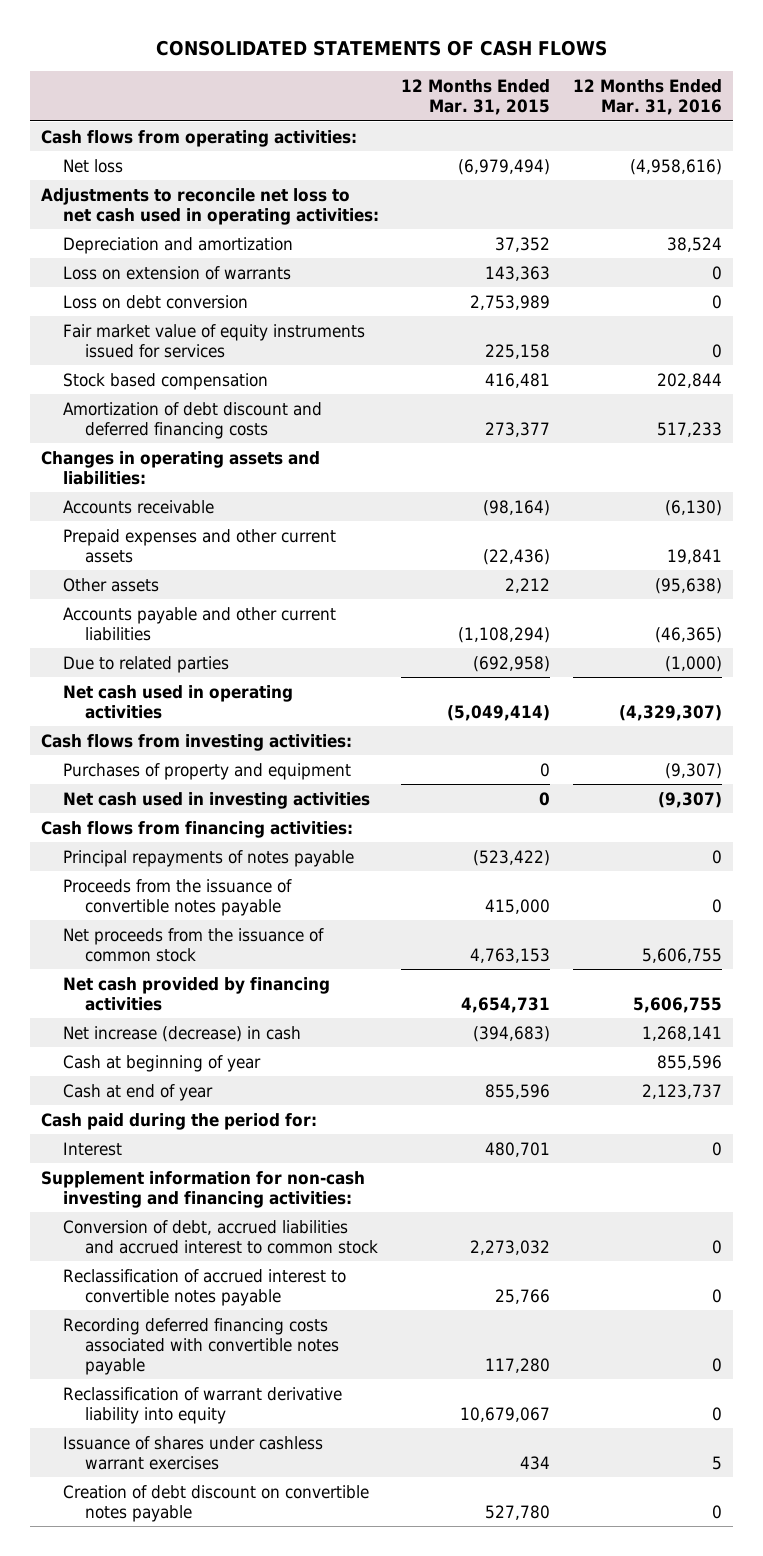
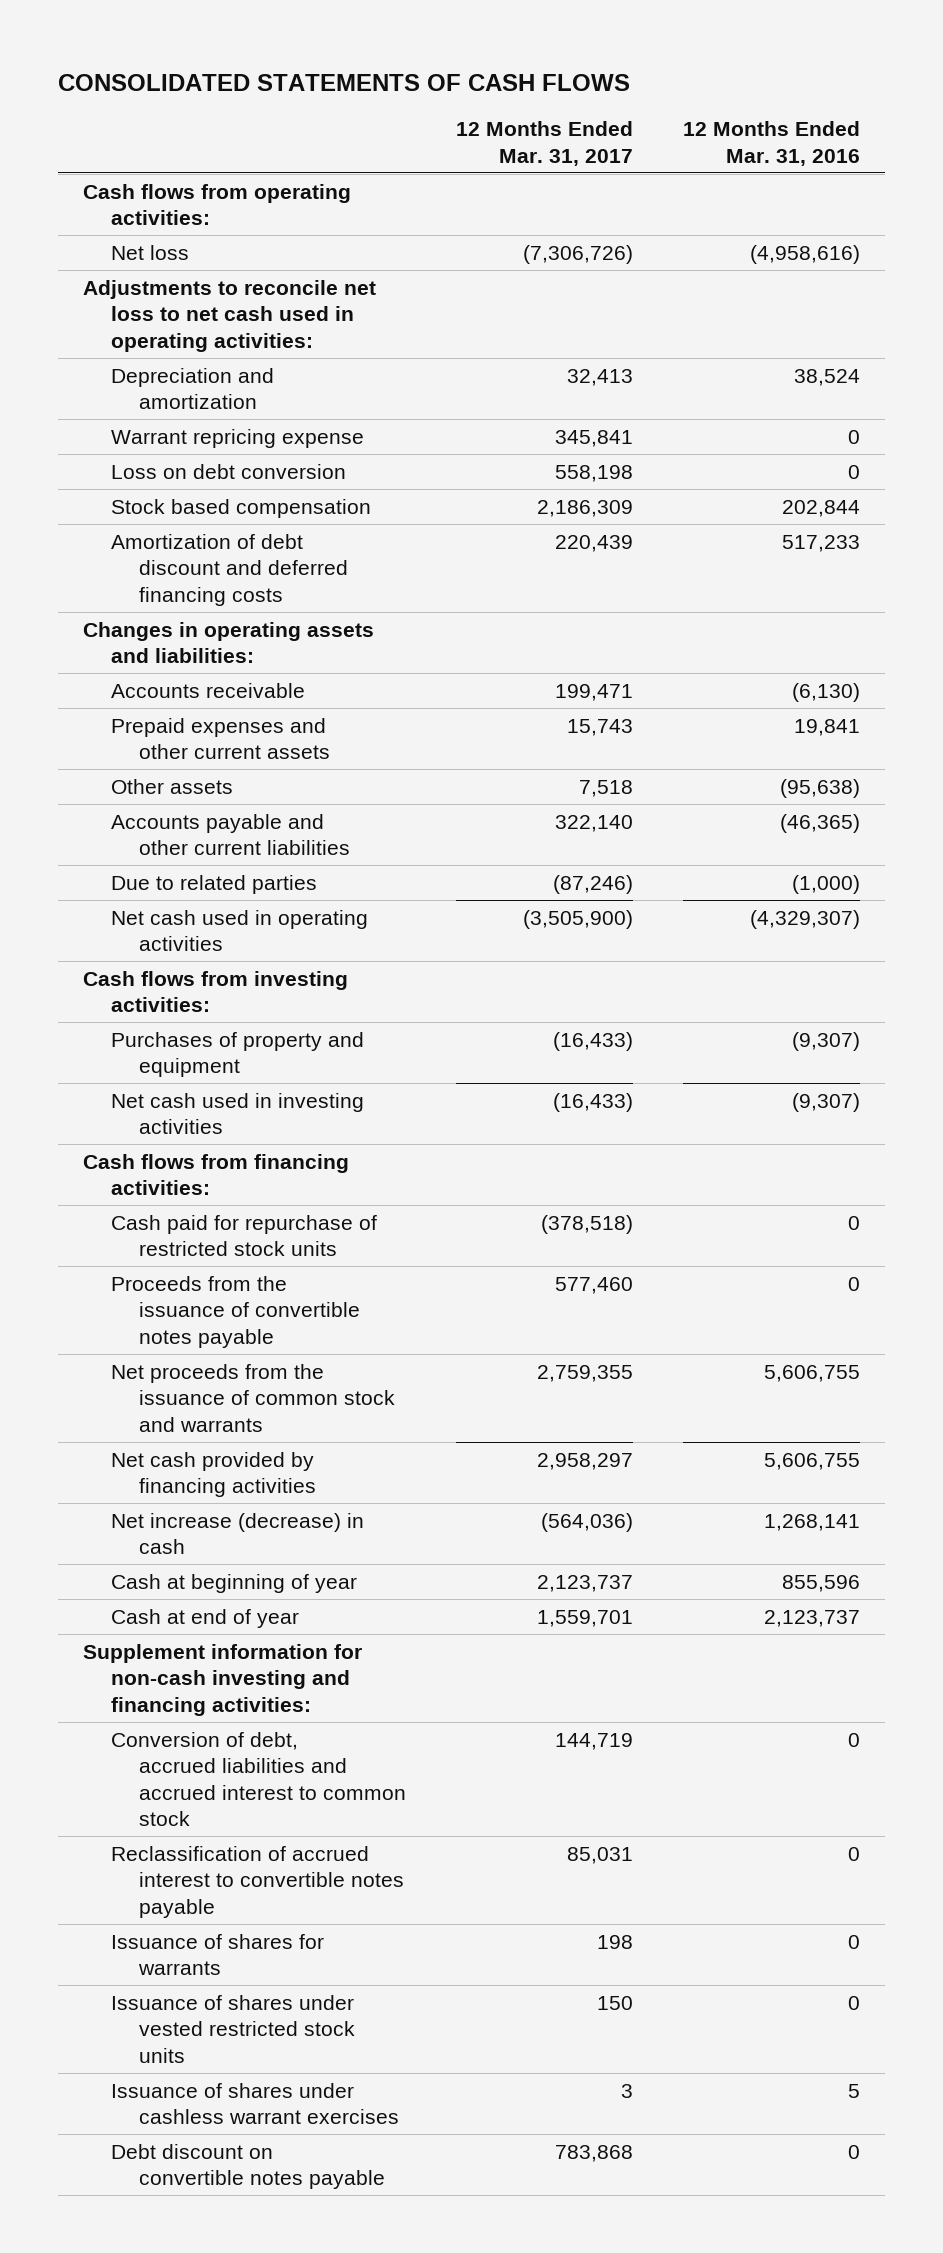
- | 12 Months Ended Mar. 31, 2015 | 12 Months Ended Mar. 31, 2016
+ | 12 Months Ended Mar. 31, 2017 | 12 Months Ended Mar. 31, 2016
- Loss on extension of warrants | 143,363 | 0
+ Warrant repricing expense | 345,841 | 0
- Fair market value of equity instruments issued for services | 225,158 | 0
- Principal repayments of notes payable | (523,422) | 0
+ Cash paid for repurchase of restricted stock units | (378,518) | 0
- Net proceeds from the issuance of common stock | 4,763,153 | 5,606,755
+ Net proceeds from the issuance of common stock and warrants | 2,759,355 | 5,606,755
- Cash paid during the period for:
- Interest | 480,701 | 0
- Recording deferred financing costs associated with convertible notes payable | 117,280 | 0
- Reclassification of warrant derivative liability into equity | 10,679,067 | 0
+ Issuance of shares for warrants | 198 | 0
+ Issuance of shares under vested restricted stock units | 150 | 0
- Creation of debt discount on convertible notes payable | 527,780 | 0
+ Debt discount on convertible notes payable | 783,868 | 0

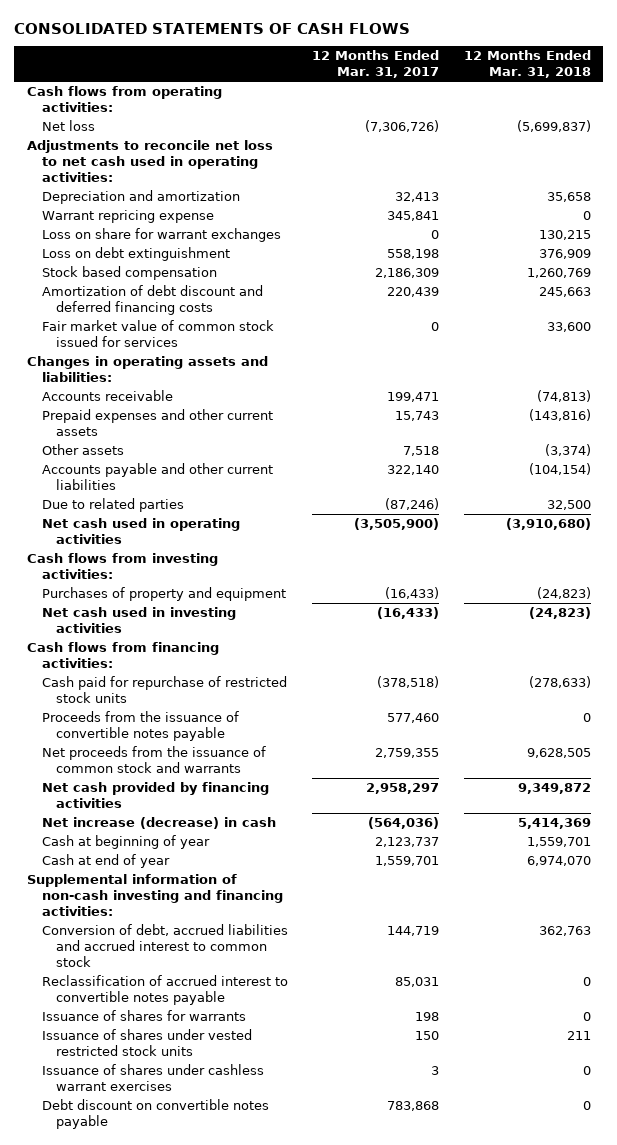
- | 12 Months Ended Mar. 31, 2017 | 12 Months Ended Mar. 31, 2016
+ | 12 Months Ended Mar. 31, 2017 | 12 Months Ended Mar. 31, 2018
- Loss on debt conversion | 558,198 | 0
+ Loss on share for warrant exchanges | 0 | 130,215
+ Loss on debt extinguishment | 558,198 | 376,909
+ Fair market value of common stock issued for services | 0 | 33,600
- Supplement information for non-cash investing and financing activities:
+ Supplemental information of non-cash investing and financing activities:

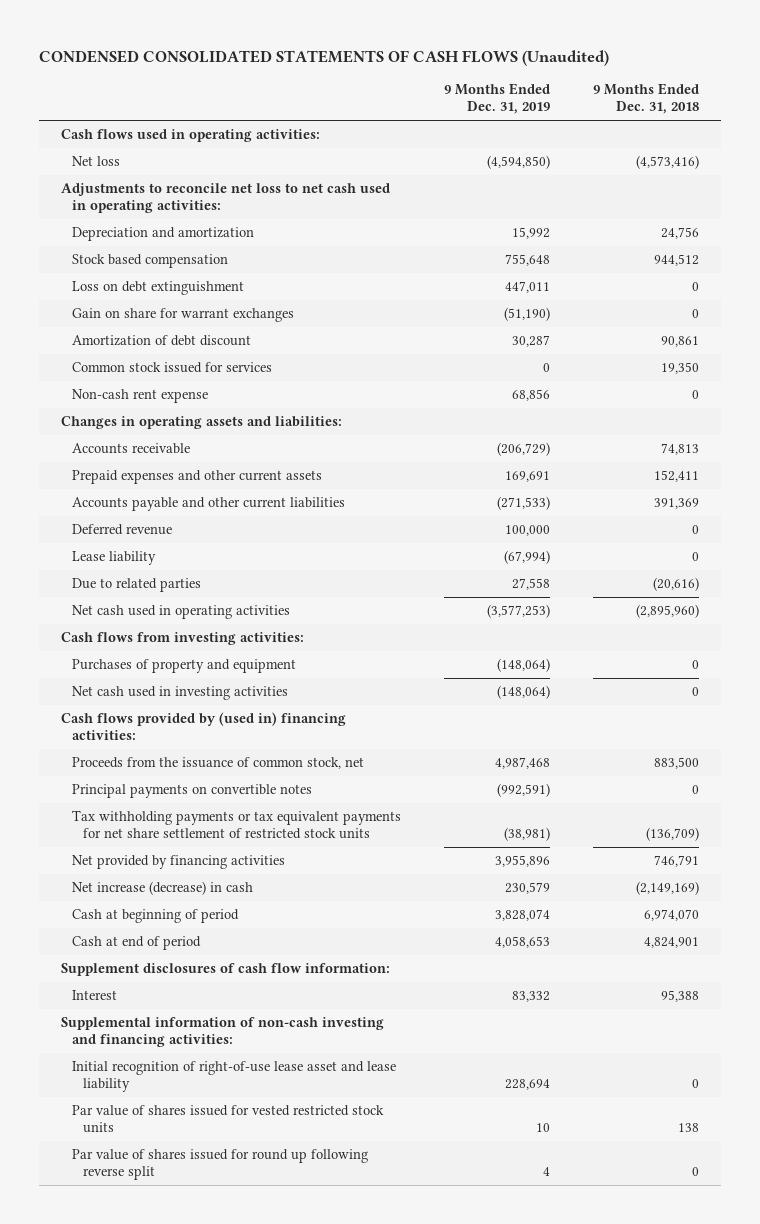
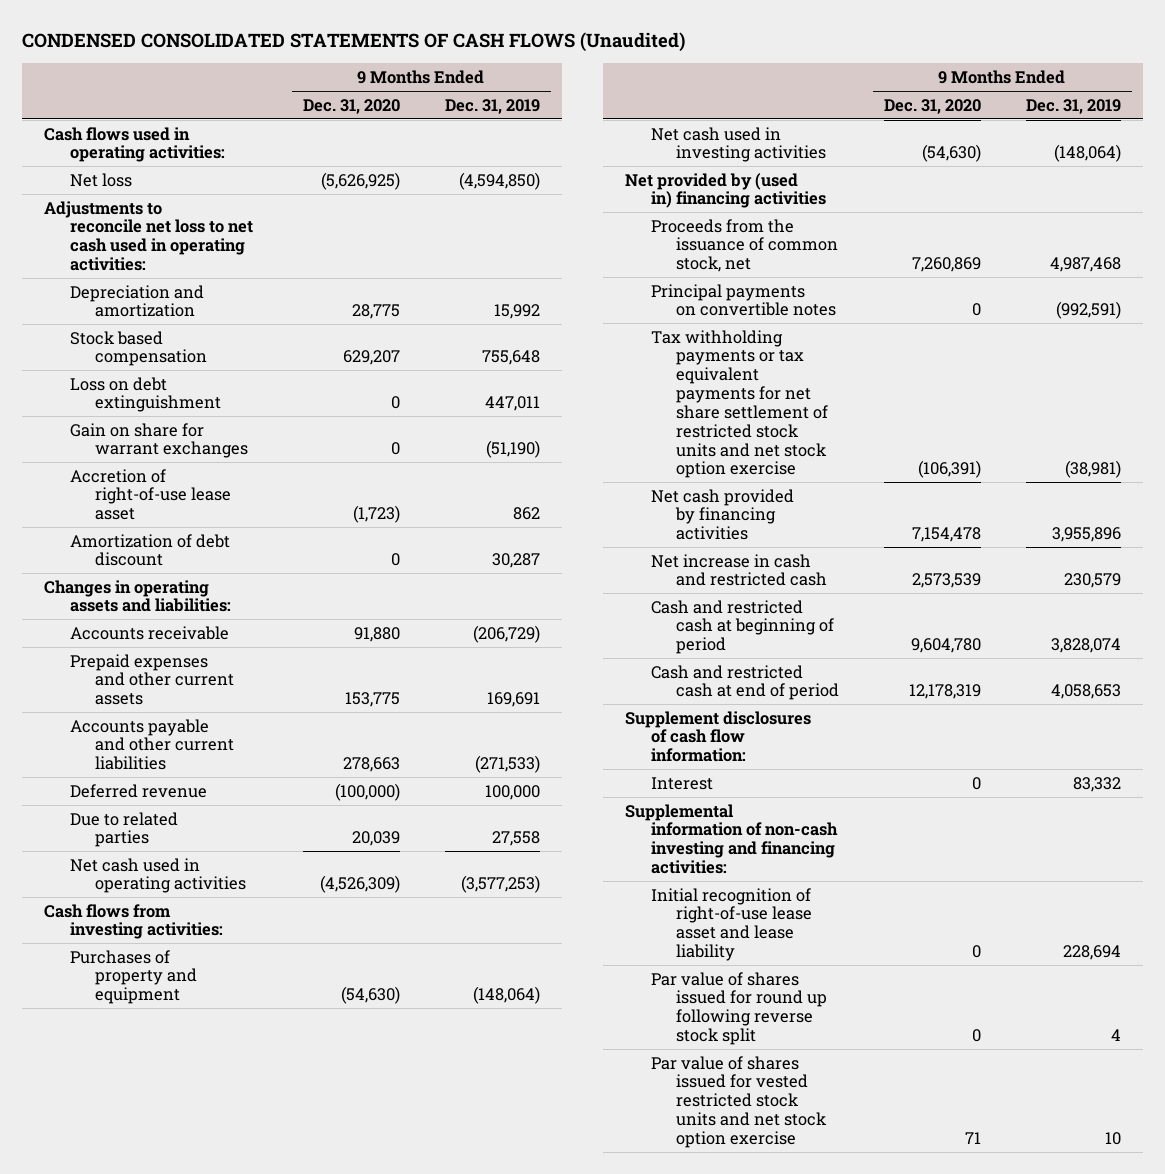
- | 9 Months Ended Dec. 31, 2019 | 9 Months Ended Dec. 31, 2018
+ | 9 Months Ended Dec. 31, 2020 | 9 Months Ended Dec. 31, 2019
+ Accretion of right-of-use lease asset | (1,723) | 862
- Common stock issued for services | 0 | 19,350
- Non-cash rent expense | 68,856 | 0
- Lease liability | (67,994) | 0
- Cash flows provided by (used in) financing activities:
+ Net provided by (used in) financing activities
- Tax withholding payments or tax equivalent payments for net share settlement of restricted stock units | (38,981) | (136,709)
- Net provided by financing activities | 3,955,896 | 746,791
- Net increase (decrease) in cash | 230,579 | (2,149,169)
- Cash at beginning of period | 3,828,074 | 6,974,070
- Cash at end of period | 4,058,653 | 4,824,901
+ Tax withholding payments or tax equivalent payments for net share settlement of restricted stock units and net stock option exercise | (106,391) | (38,981)
+ Net cash provided by financing activities | 7,154,478 | 3,955,896
+ Net increase in cash and restricted cash | 2,573,539 | 230,579
+ Cash and restricted cash at beginning of period | 9,604,780 | 3,828,074
+ Cash and restricted cash at end of period | 12,178,319 | 4,058,653
- Par value of shares issued for vested restricted stock units | 10 | 138
- Par value of shares issued for round up following reverse split | 4 | 0
+ Par value of shares issued for round up following reverse stock split | 0 | 4
+ Par value of shares issued for vested restricted stock units and net stock option exercise | 71 | 10

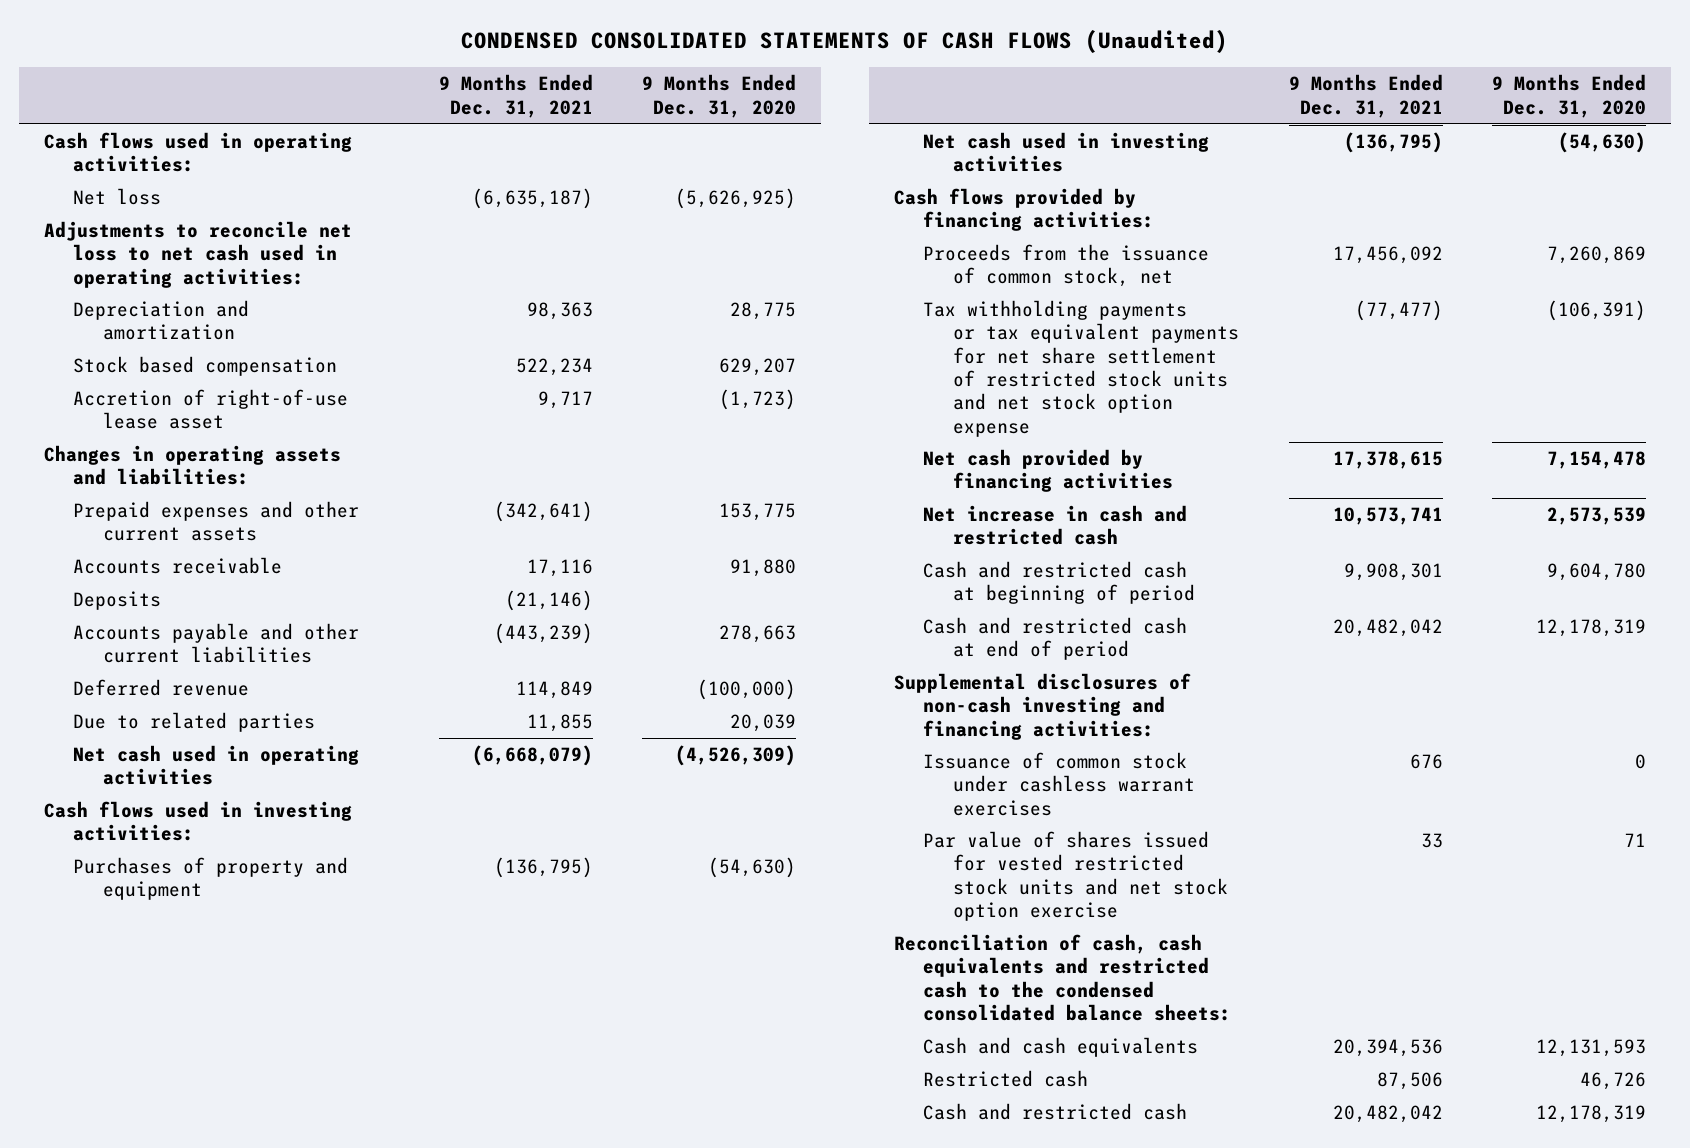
- | 9 Months Ended Dec. 31, 2020 | 9 Months Ended Dec. 31, 2019
+ | 9 Months Ended Dec. 31, 2021 | 9 Months Ended Dec. 31, 2020
- Loss on debt extinguishment | 0 | 447,011
- Gain on share for warrant exchanges | 0 | (51,190)
- Amortization of debt discount | 0 | 30,287
moved down: Accounts receivable | 17,116 | 91,880
+ Deposits | (21,146) |
- Cash flows from investing activities:
+ Cash flows used in investing activities:
- Net provided by (used in) financing activities
+ Cash flows provided by financing activities:
- Principal payments on convertible notes | 0 | (992,591)
- Tax withholding payments or tax equivalent payments for net share settlement of restricted stock units and net stock option exercise | (106,391) | (38,981)
+ Tax withholding payments or tax equivalent payments for net share settlement of restricted stock units and net stock option expense | (77,477) | (106,391)
- Supplement disclosures of cash flow information:
- Interest | 0 | 83,332
- Supplemental information of non-cash investing and financing activities:
- Initial recognition of right-of-use lease asset and lease liability | 0 | 228,694
- Par value of shares issued for round up following reverse stock split | 0 | 4
+ Supplemental disclosures of non-cash investing and financing activities:
+ Issuance of common stock under cashless warrant exercises | 676 | 0
+ Reconciliation of cash, cash equivalents and restricted cash to the condensed consolidated balance sheets:
+ Cash and cash equivalents | 20,394,536 | 12,131,593
+ Restricted cash | 87,506 | 46,726
+ Cash and restricted cash | 20,482,042 | 12,178,319

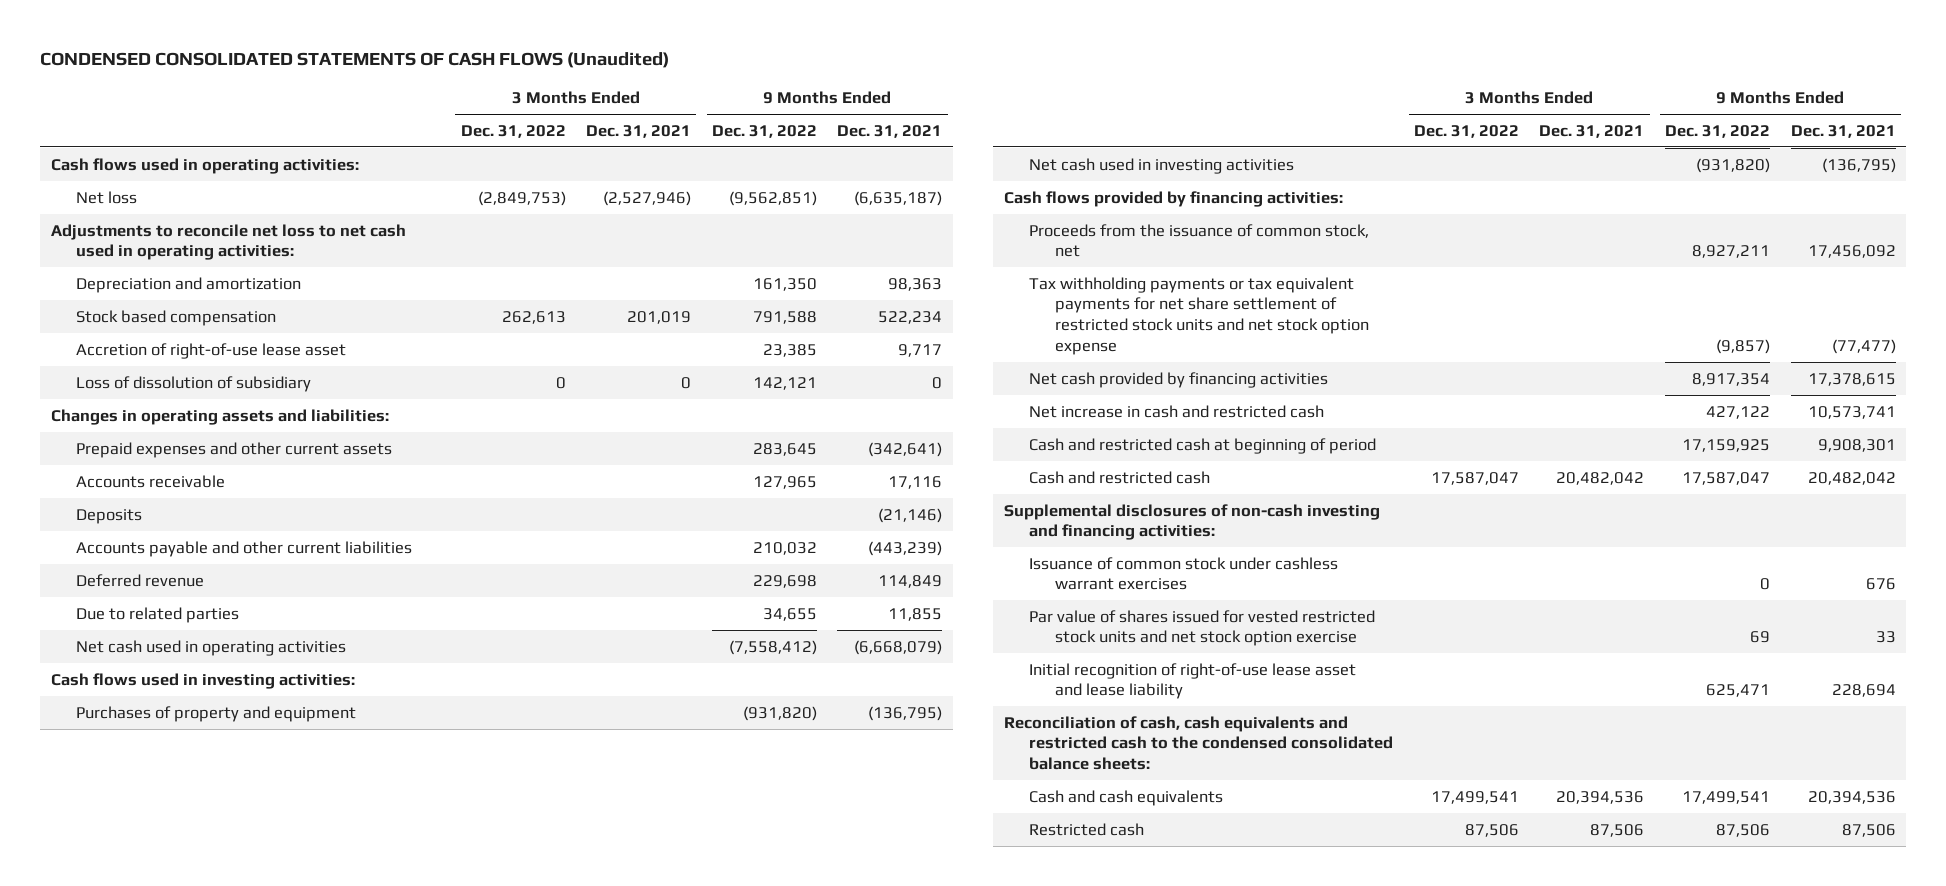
- | 9 Months Ended Dec. 31, 2021 | 9 Months Ended Dec. 31, 2020
+ | 3 Months Ended Dec. 31, 2022 | 3 Months Ended Dec. 31, 2021 | 9 Months Ended Dec. 31, 2022 | 9 Months Ended Dec. 31, 2021
+ Loss of dissolution of subsidiary | 0 | 0 | 142,121 | 0
- Cash and restricted cash at end of period | 20,482,042 | 12,178,319
moved up: Cash and restricted cash | 17,587,047 | 20,482,042 | 17,587,047 | 20,482,042
+ Initial recognition of right-of-use lease asset and lease liability | | | 625,471 | 228,694

